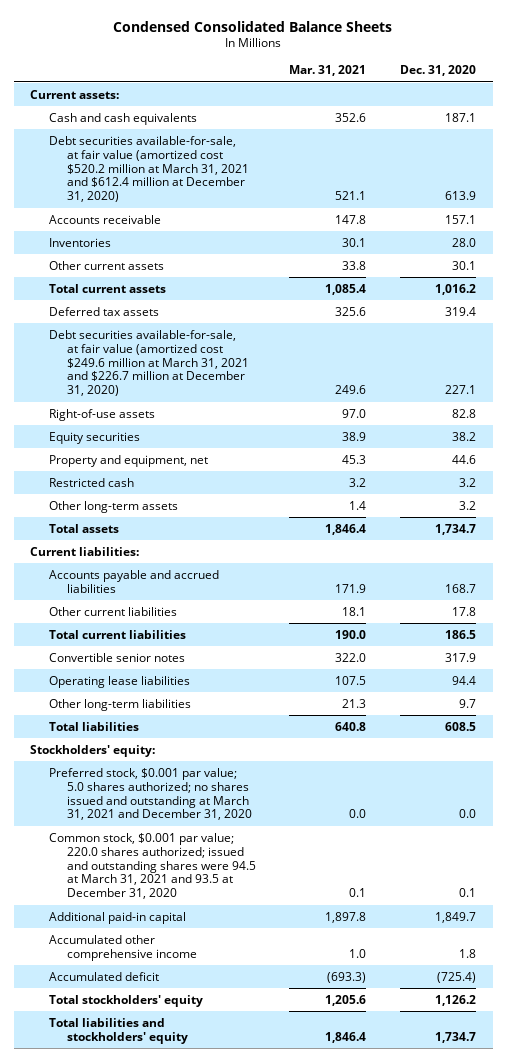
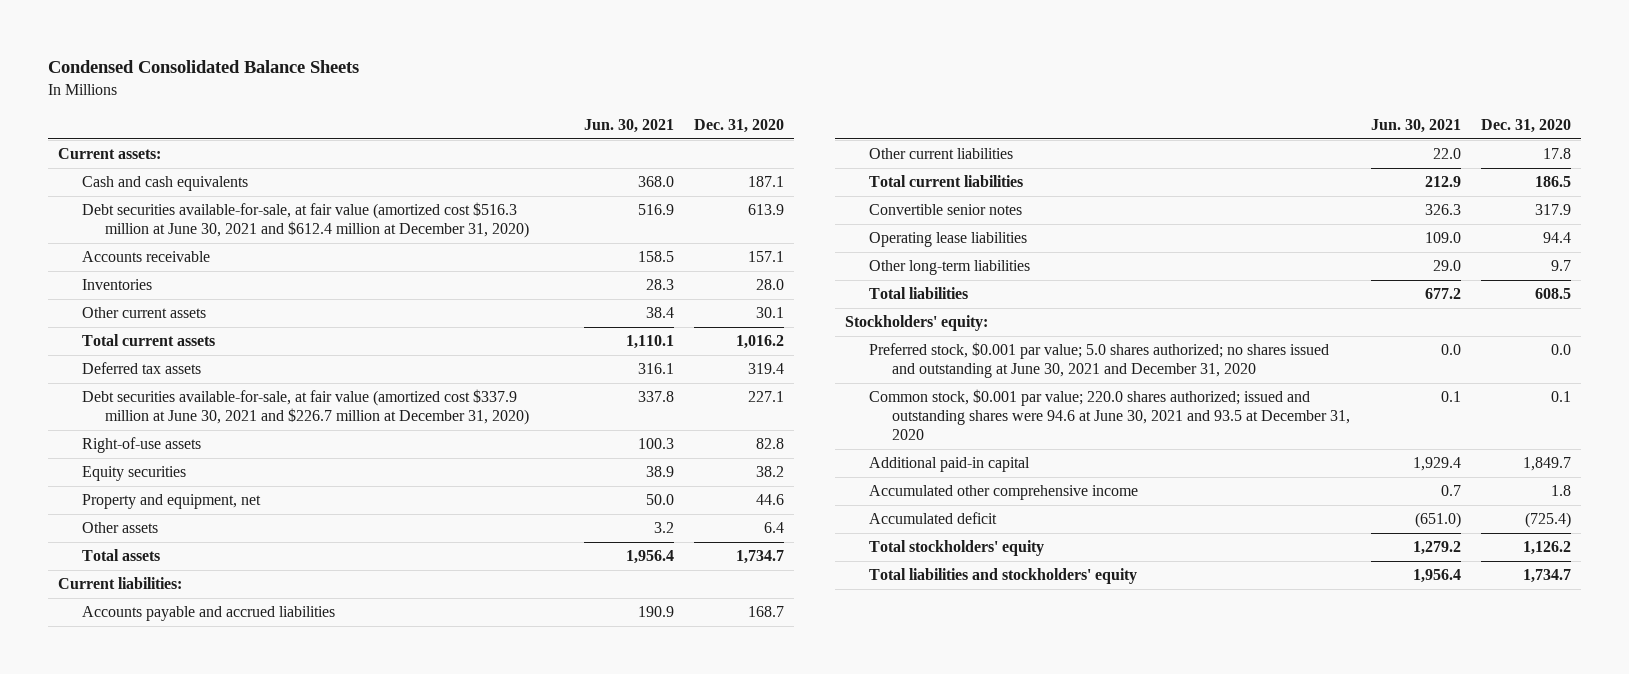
- | Mar. 31, 2021 | Dec. 31, 2020
+ | Jun. 30, 2021 | Dec. 31, 2020
- Debt securities available-for-sale, at fair value (amortized cost $520.2 million at March 31, 2021 and $612.4 million at December 31, 2020) | 521.1 | 613.9
+ Debt securities available-for-sale, at fair value (amortized cost $516.3 million at June 30, 2021 and $612.4 million at December 31, 2020) | 516.9 | 613.9
- Debt securities available-for-sale, at fair value (amortized cost $249.6 million at March 31, 2021 and $226.7 million at December 31, 2020) | 249.6 | 227.1
+ Debt securities available-for-sale, at fair value (amortized cost $337.9 million at June 30, 2021 and $226.7 million at December 31, 2020) | 337.8 | 227.1
- Restricted cash | 3.2 | 3.2
- Other long-term assets | 1.4 | 3.2
+ Other assets | 3.2 | 6.4
- Preferred stock, $0.001 par value; 5.0 shares authorized; no shares issued and outstanding at March 31, 2021 and December 31, 2020 | 0.0 | 0.0
- Common stock, $0.001 par value; 220.0 shares authorized; issued and outstanding shares were 94.5 at March 31, 2021 and 93.5 at December 31, 2020 | 0.1 | 0.1
+ Preferred stock, $0.001 par value; 5.0 shares authorized; no shares issued and outstanding at June 30, 2021 and December 31, 2020 | 0.0 | 0.0
+ Common stock, $0.001 par value; 220.0 shares authorized; issued and outstanding shares were 94.6 at June 30, 2021 and 93.5 at December 31, 2020 | 0.1 | 0.1

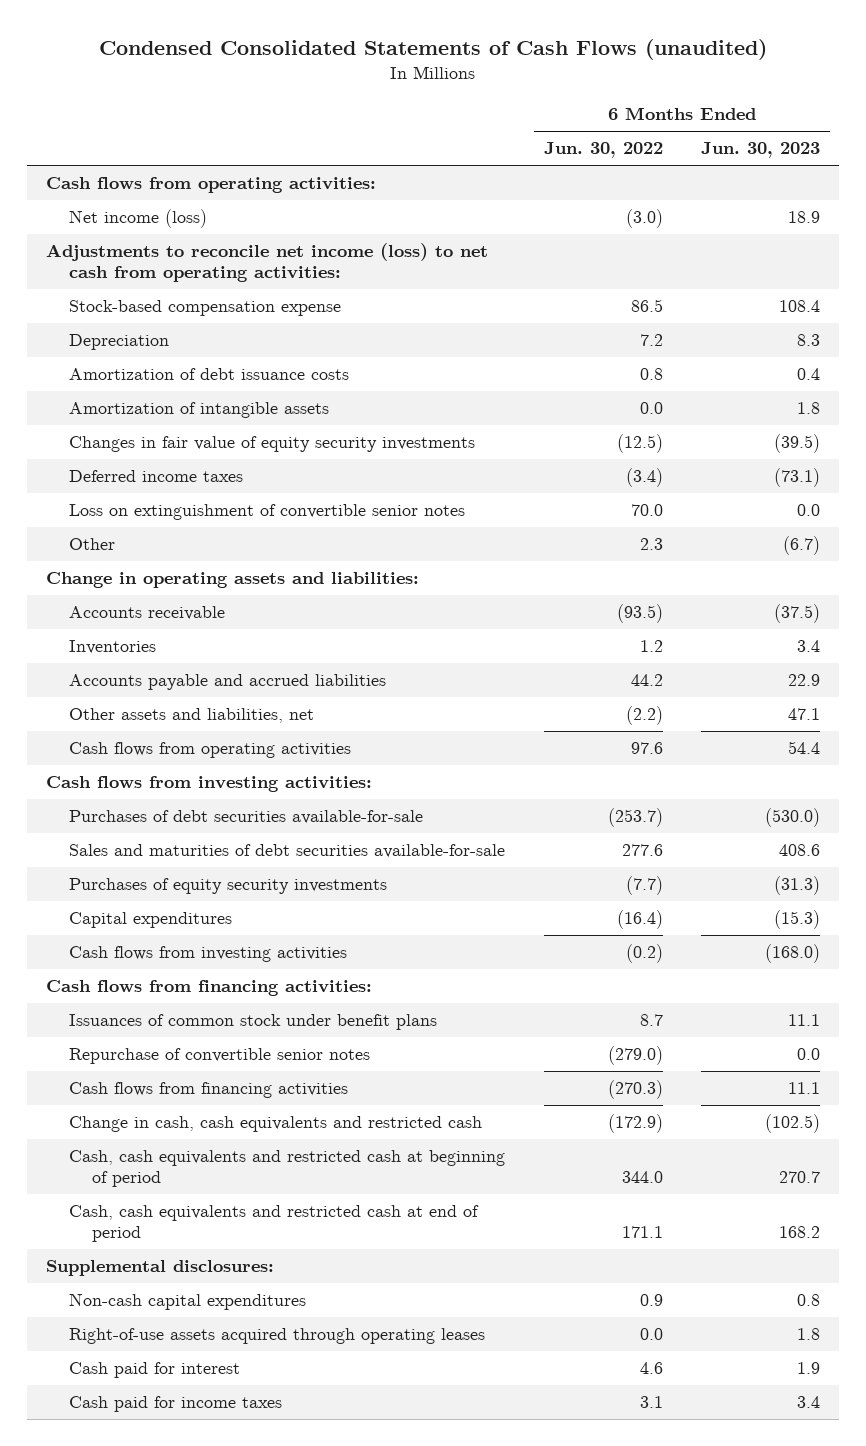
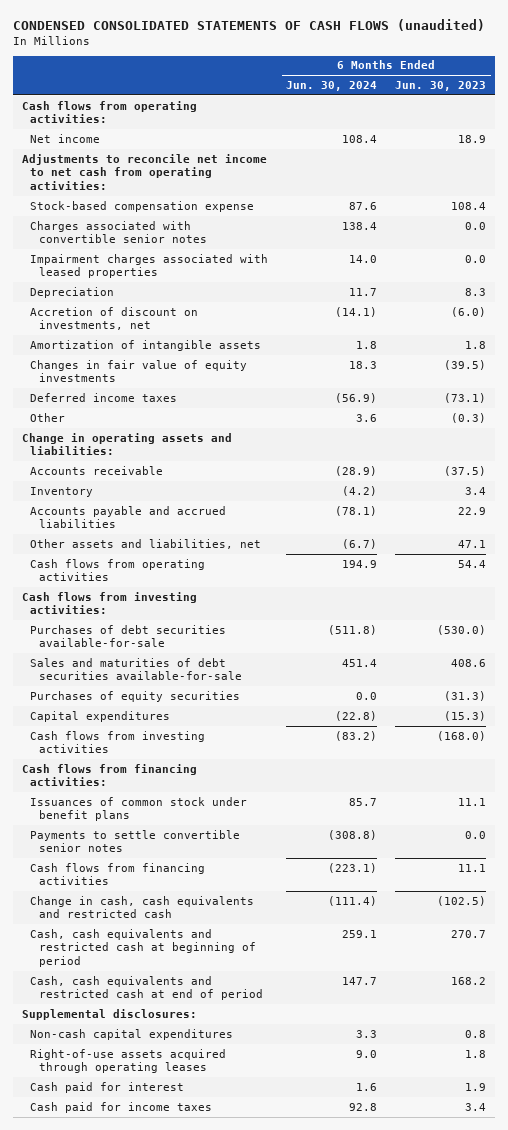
- Condensed Consolidated Statements of Cash Flows (unaudited)
+ CONDENSED CONSOLIDATED STATEMENTS OF CASH FLOWS (unaudited)
- | 6 Months Ended Jun. 30, 2022 | 6 Months Ended Jun. 30, 2023
+ | 6 Months Ended Jun. 30, 2024 | 6 Months Ended Jun. 30, 2023
- Net income (loss) | (3.0) | 18.9
- Adjustments to reconcile net income (loss) to net cash from operating activities:
+ Net income | 108.4 | 18.9
+ Adjustments to reconcile net income to net cash from operating activities:
+ Charges associated with convertible senior notes | 138.4 | 0.0
+ Impairment charges associated with leased properties | 14.0 | 0.0
- Amortization of debt issuance costs | 0.8 | 0.4
+ Accretion of discount on investments, net | (14.1) | (6.0)
- Changes in fair value of equity security investments | (12.5) | (39.5)
+ Changes in fair value of equity investments | 18.3 | (39.5)
- Loss on extinguishment of convertible senior notes | 70.0 | 0.0
- Other | 2.3 | (6.7)
+ Other | 3.6 | (0.3)
- Inventories | 1.2 | 3.4
+ Inventory | (4.2) | 3.4
- Purchases of equity security investments | (7.7) | (31.3)
+ Purchases of equity securities | 0.0 | (31.3)
- Repurchase of convertible senior notes | (279.0) | 0.0
+ Payments to settle convertible senior notes | (308.8) | 0.0

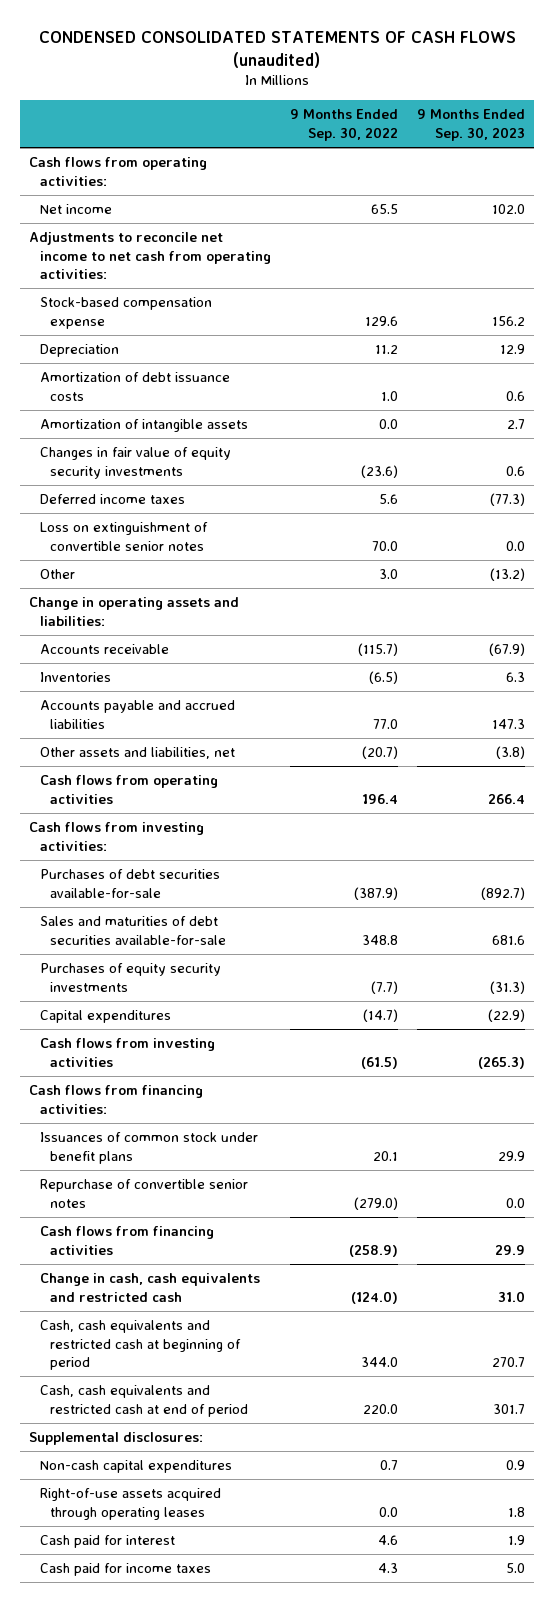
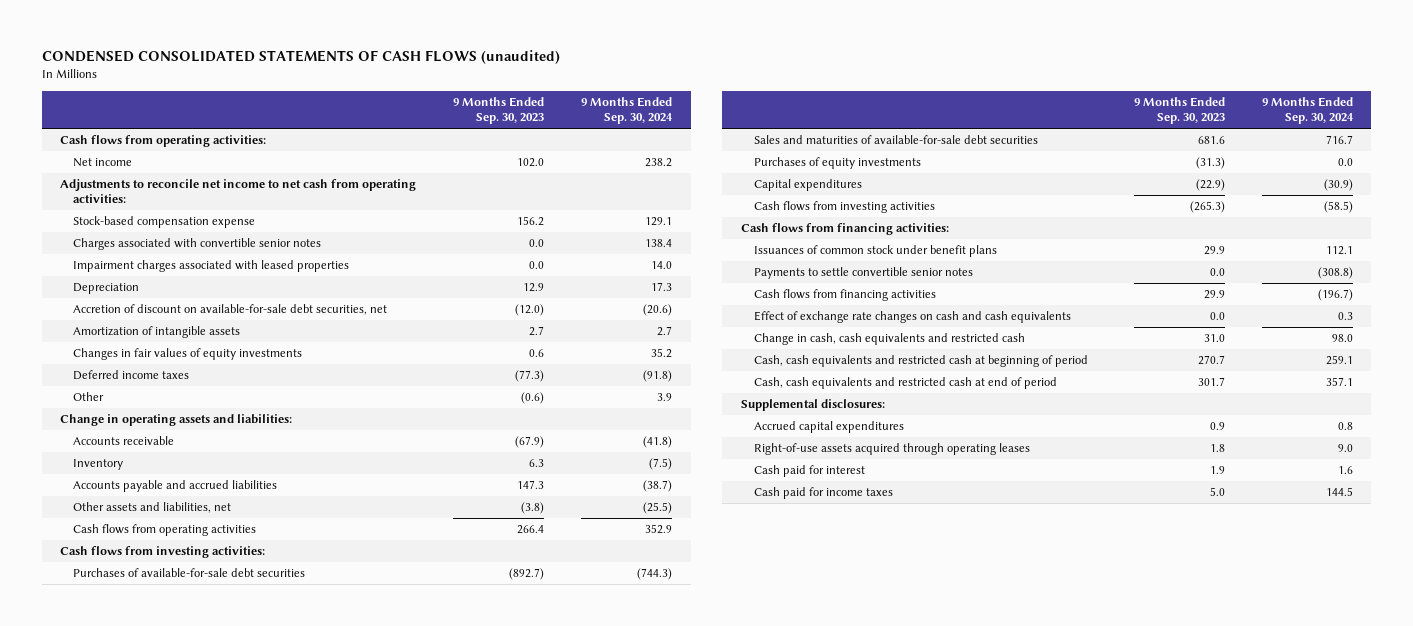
- | 9 Months Ended Sep. 30, 2022 | 9 Months Ended Sep. 30, 2023
+ | 9 Months Ended Sep. 30, 2023 | 9 Months Ended Sep. 30, 2024
+ Charges associated with convertible senior notes | 0.0 | 138.4
+ Impairment charges associated with leased properties | 0.0 | 14.0
- Amortization of debt issuance costs | 1.0 | 0.6
+ Accretion of discount on available-for-sale debt securities, net | (12.0) | (20.6)
- Changes in fair value of equity security investments | (23.6) | 0.6
+ Changes in fair values of equity investments | 0.6 | 35.2
- Loss on extinguishment of convertible senior notes | 70.0 | 0.0
- Other | 3.0 | (13.2)
+ Other | (0.6) | 3.9
- Inventories | (6.5) | 6.3
+ Inventory | 6.3 | (7.5)
- Purchases of debt securities available-for-sale | (387.9) | (892.7)
- Sales and maturities of debt securities available-for-sale | 348.8 | 681.6
- Purchases of equity security investments | (7.7) | (31.3)
+ Purchases of available-for-sale debt securities | (892.7) | (744.3)
+ Sales and maturities of available-for-sale debt securities | 681.6 | 716.7
+ Purchases of equity investments | (31.3) | 0.0
- Repurchase of convertible senior notes | (279.0) | 0.0
+ Payments to settle convertible senior notes | 0.0 | (308.8)
+ Effect of exchange rate changes on cash and cash equivalents | 0.0 | 0.3
- Non-cash capital expenditures | 0.7 | 0.9
+ Accrued capital expenditures | 0.9 | 0.8

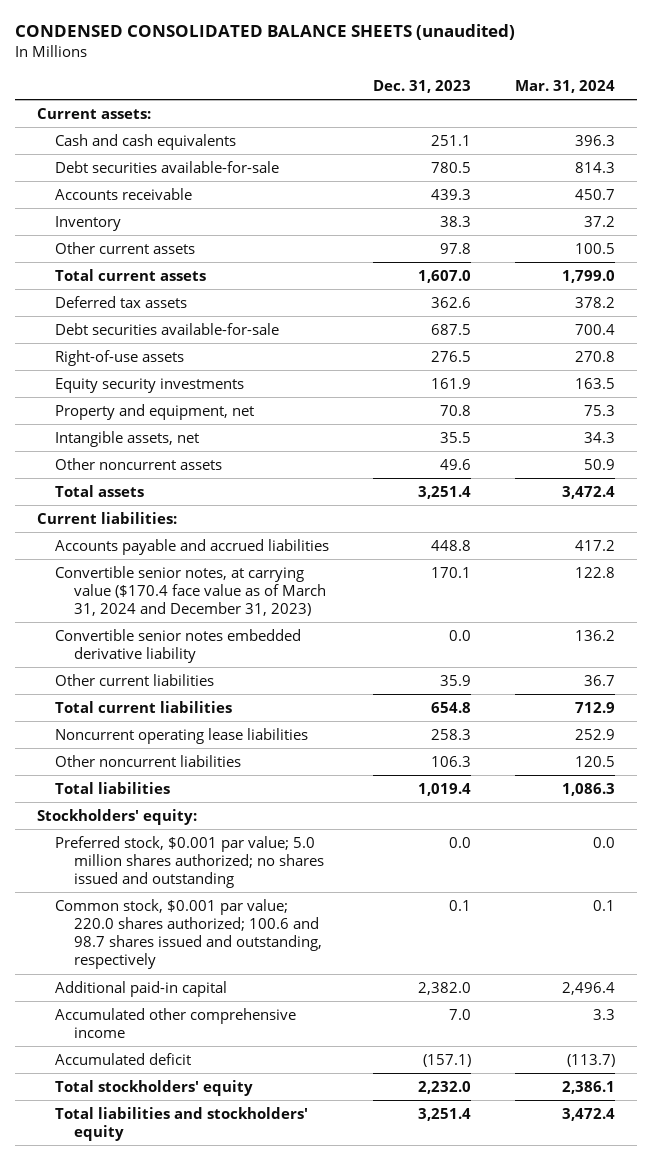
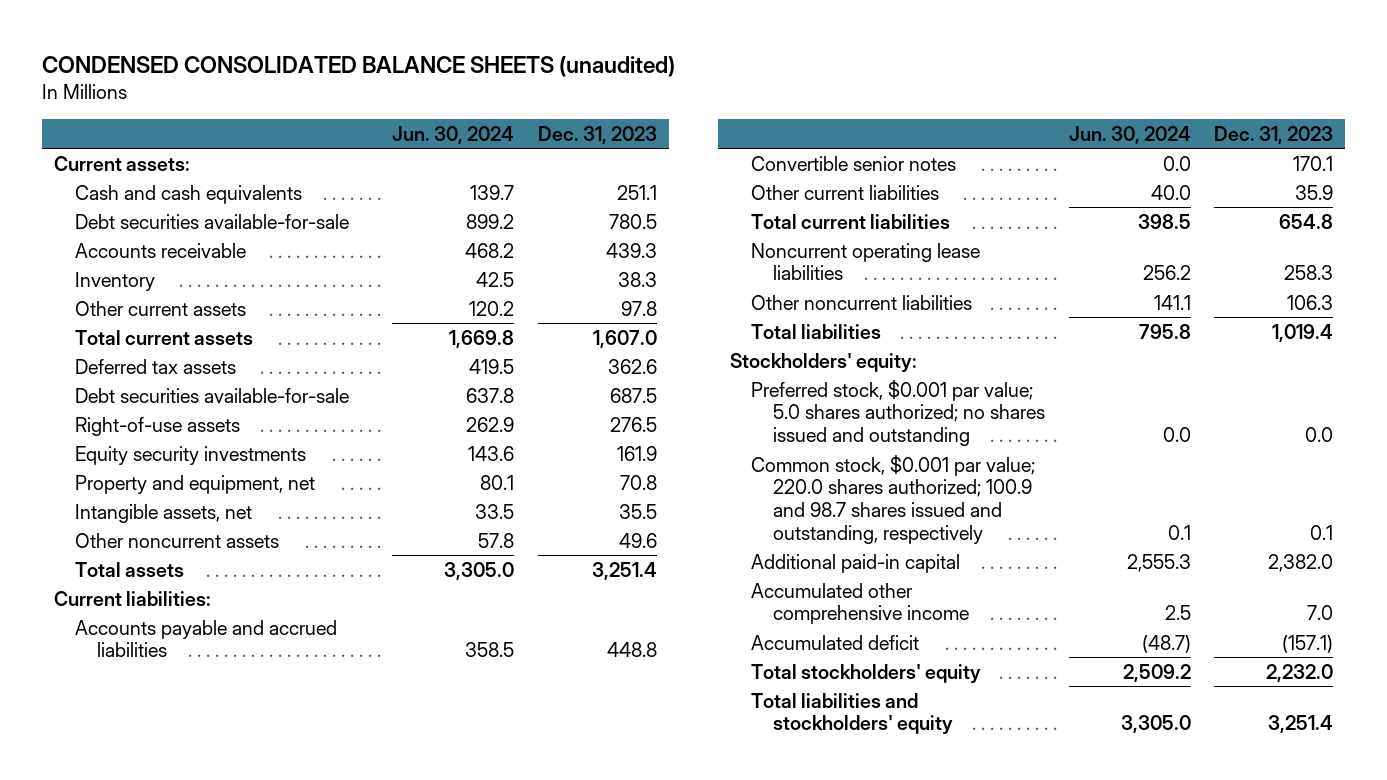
- | Dec. 31, 2023 | Mar. 31, 2024
+ | Jun. 30, 2024 | Dec. 31, 2023
- Convertible senior notes, at carrying value ($170.4 face value as of March 31, 2024 and December 31, 2023) | 170.1 | 122.8
- Convertible senior notes embedded derivative liability | 0.0 | 136.2
+ Convertible senior notes | 0.0 | 170.1
- Preferred stock, $0.001 par value; 5.0 million shares authorized; no shares issued and outstanding | 0.0 | 0.0
- Common stock, $0.001 par value; 220.0 shares authorized; 100.6 and 98.7 shares issued and outstanding, respectively | 0.1 | 0.1
+ Preferred stock, $0.001 par value; 5.0 shares authorized; no shares issued and outstanding | 0.0 | 0.0
+ Common stock, $0.001 par value; 220.0 shares authorized; 100.9 and 98.7 shares issued and outstanding, respectively | 0.1 | 0.1

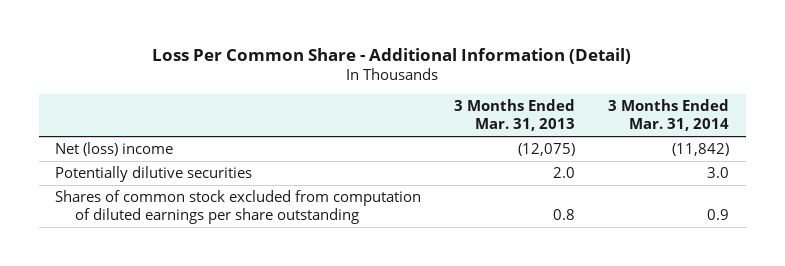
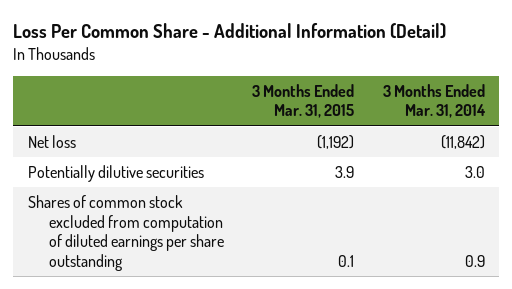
- | 3 Months Ended Mar. 31, 2013 | 3 Months Ended Mar. 31, 2014
+ | 3 Months Ended Mar. 31, 2015 | 3 Months Ended Mar. 31, 2014
- Net (loss) income | (12,075) | (11,842)
+ Net loss | (1,192) | (11,842)

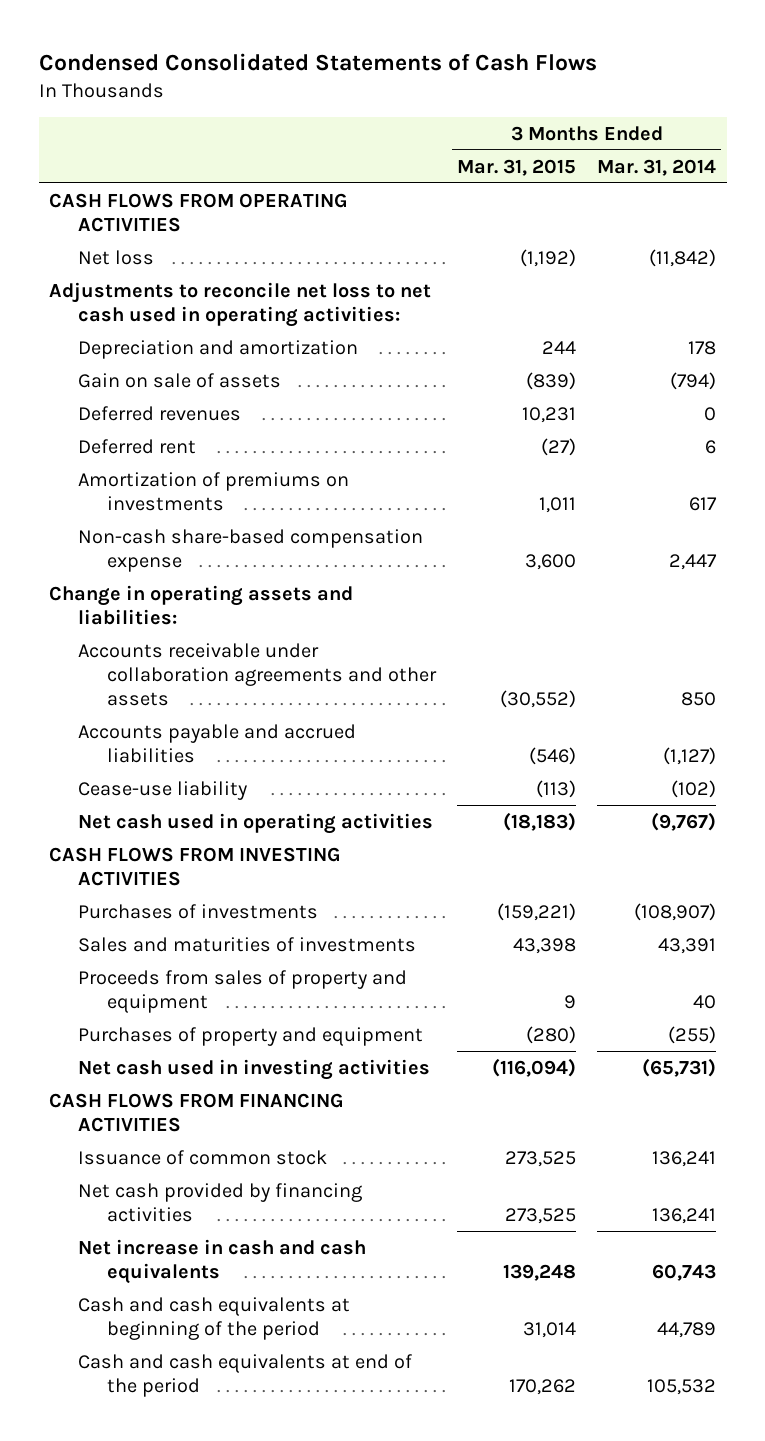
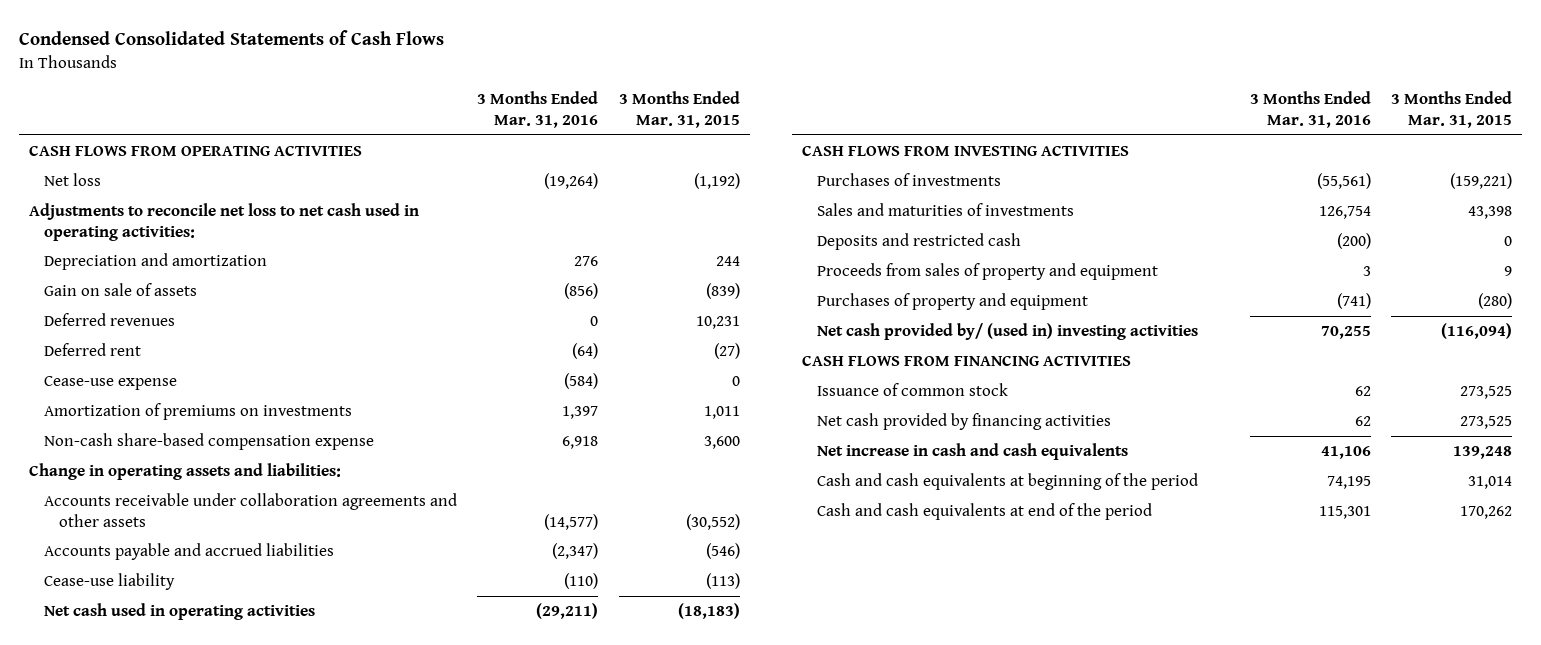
- | 3 Months Ended Mar. 31, 2015 | 3 Months Ended Mar. 31, 2014
+ | 3 Months Ended Mar. 31, 2016 | 3 Months Ended Mar. 31, 2015
+ Cease-use expense | (584) | 0
+ Deposits and restricted cash | (200) | 0
- Net cash used in investing activities | (116,094) | (65,731)
+ Net cash provided by/ (used in) investing activities | 70,255 | (116,094)

